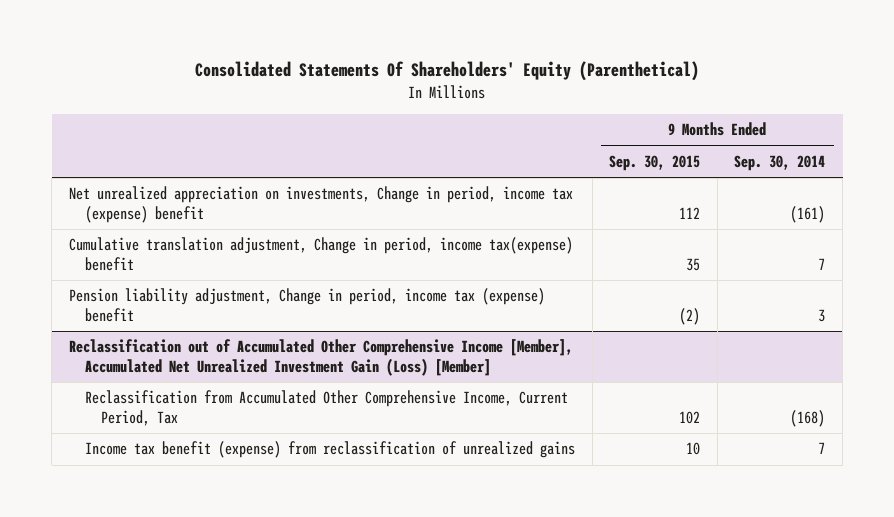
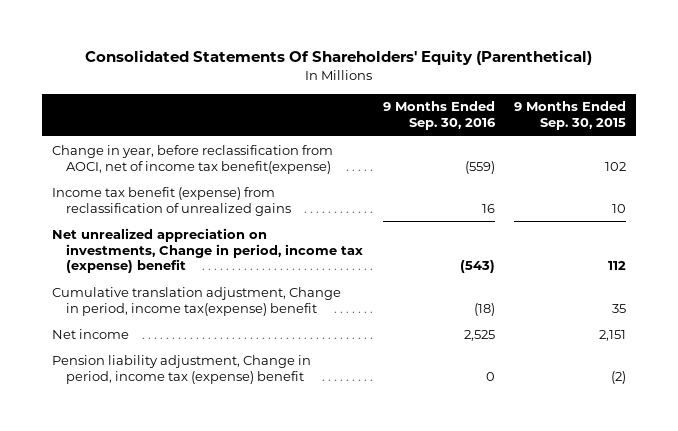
- | 9 Months Ended Sep. 30, 2015 | 9 Months Ended Sep. 30, 2014
+ | 9 Months Ended Sep. 30, 2016 | 9 Months Ended Sep. 30, 2015
+ Change in year, before reclassification from AOCI, net of income tax benefit(expense) | (559) | 102
+ Income tax benefit (expense) from reclassification of unrealized gains | 16 | 10
+ Net income | 2,525 | 2,151
- Reclassification out of Accumulated Other Comprehensive Income [Member], Accumulated Net Unrealized Investment Gain (Loss) [Member]
- Reclassification from Accumulated Other Comprehensive Income, Current Period, Tax | 102 | (168)
- Income tax benefit (expense) from reclassification of unrealized gains | 10 | 7

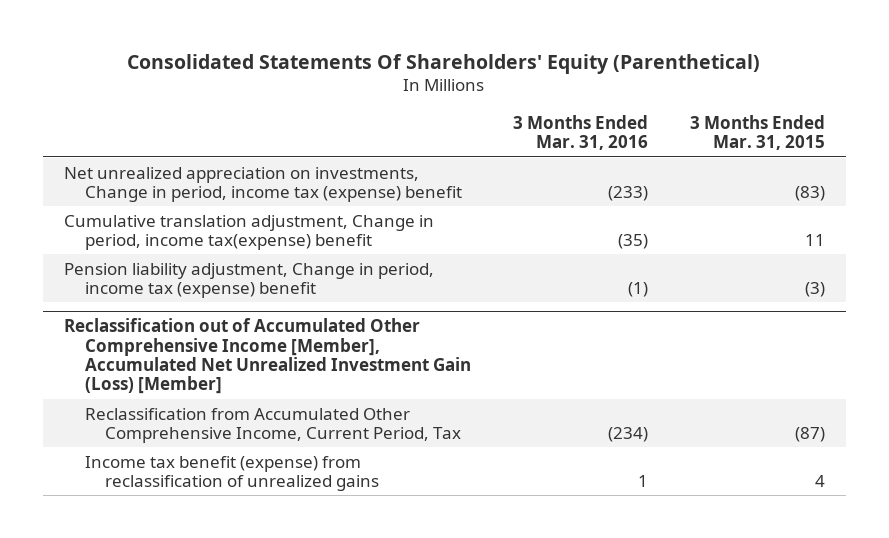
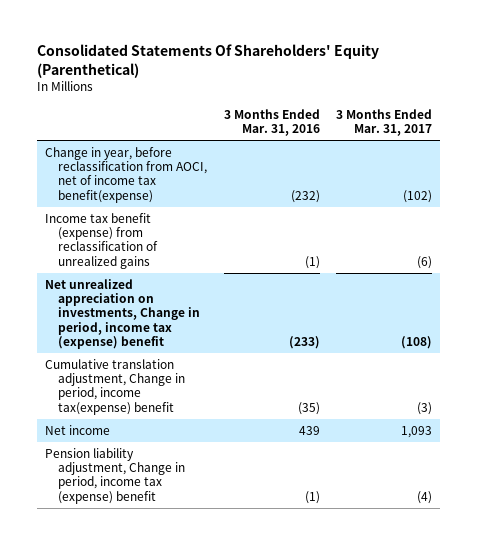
- | 3 Months Ended Mar. 31, 2016 | 3 Months Ended Mar. 31, 2015
+ | 3 Months Ended Mar. 31, 2016 | 3 Months Ended Mar. 31, 2017
+ Change in year, before reclassification from AOCI, net of income tax benefit(expense) | (232) | (102)
+ Income tax benefit (expense) from reclassification of unrealized gains | (1) | (6)
+ Net income | 439 | 1,093
- Reclassification out of Accumulated Other Comprehensive Income [Member], Accumulated Net Unrealized Investment Gain (Loss) [Member]
- Reclassification from Accumulated Other Comprehensive Income, Current Period, Tax | (234) | (87)
- Income tax benefit (expense) from reclassification of unrealized gains | 1 | 4

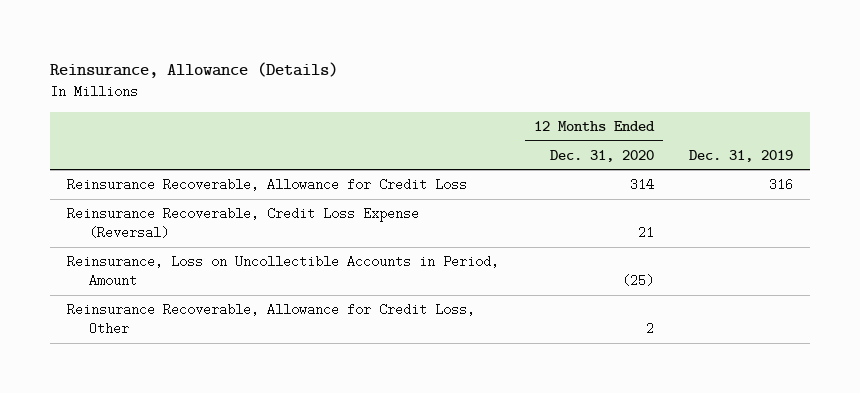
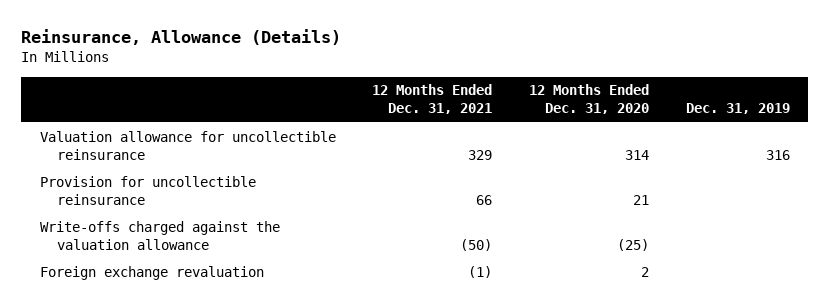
- | 12 Months Ended Dec. 31, 2020 | Dec. 31, 2019
+ | 12 Months Ended Dec. 31, 2021 | 12 Months Ended Dec. 31, 2020 | Dec. 31, 2019
- Reinsurance Recoverable, Allowance for Credit Loss | 314 | 316
- Reinsurance Recoverable, Credit Loss Expense (Reversal) | 21 |
- Reinsurance, Loss on Uncollectible Accounts in Period, Amount | (25) |
- Reinsurance Recoverable, Allowance for Credit Loss, Other | 2 |
+ Valuation allowance for uncollectible reinsurance | 329 | 314 | 316
+ Provision for uncollectible reinsurance | 66 | 21 |
+ Write-offs charged against the valuation allowance | (50) | (25) |
+ Foreign exchange revaluation | (1) | 2 |

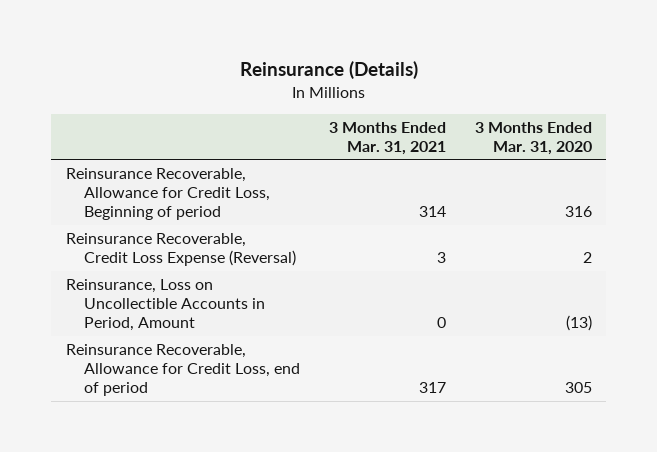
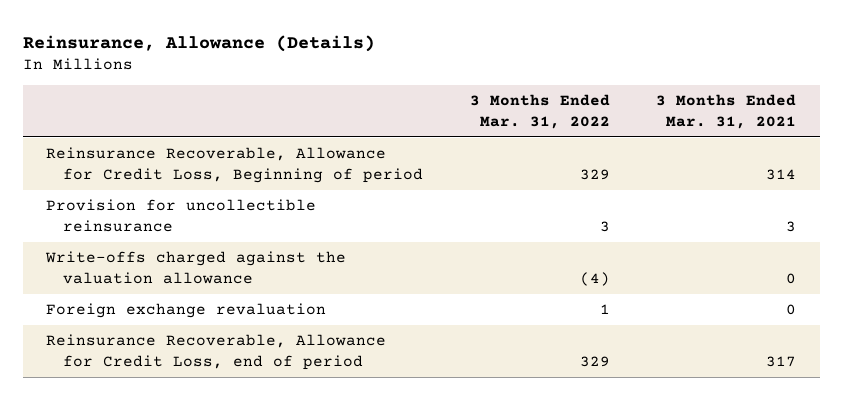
- Reinsurance (Details)
+ Reinsurance, Allowance (Details)
- | 3 Months Ended Mar. 31, 2021 | 3 Months Ended Mar. 31, 2020
+ | 3 Months Ended Mar. 31, 2022 | 3 Months Ended Mar. 31, 2021
- Reinsurance Recoverable, Credit Loss Expense (Reversal) | 3 | 2
- Reinsurance, Loss on Uncollectible Accounts in Period, Amount | 0 | (13)
+ Provision for uncollectible reinsurance | 3 | 3
+ Write-offs charged against the valuation allowance | (4) | 0
+ Foreign exchange revaluation | 1 | 0

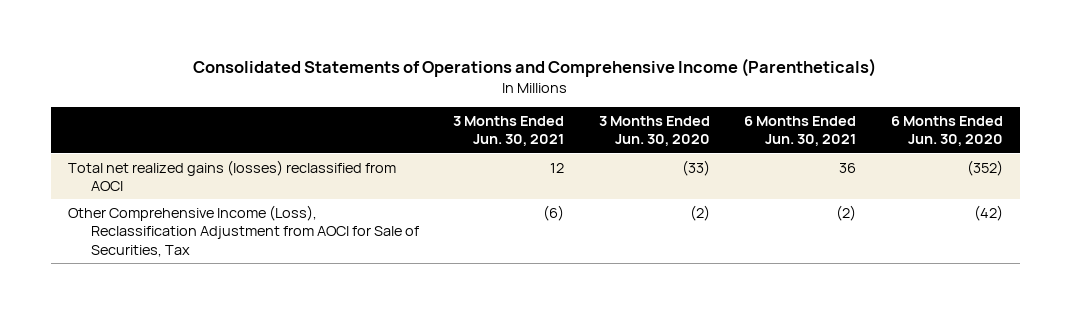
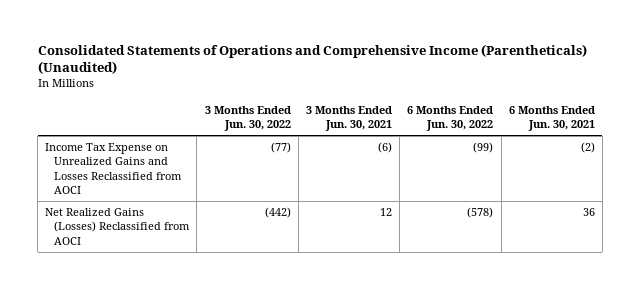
- Consolidated Statements of Operations and Comprehensive Income (Parentheticals)
+ Consolidated Statements of Operations and Comprehensive Income (Parentheticals) (Unaudited)
- | 3 Months Ended Jun. 30, 2021 | 3 Months Ended Jun. 30, 2020 | 6 Months Ended Jun. 30, 2021 | 6 Months Ended Jun. 30, 2020
+ | 3 Months Ended Jun. 30, 2022 | 3 Months Ended Jun. 30, 2021 | 6 Months Ended Jun. 30, 2022 | 6 Months Ended Jun. 30, 2021
- Total net realized gains (losses) reclassified from AOCI | 12 | (33) | 36 | (352)
- Other Comprehensive Income (Loss), Reclassification Adjustment from AOCI for Sale of Securities, Tax | (6) | (2) | (2) | (42)
+ Income Tax Expense on Unrealized Gains and Losses Reclassified from AOCI | (77) | (6) | (99) | (2)
+ Net Realized Gains (Losses) Reclassified from AOCI | (442) | 12 | (578) | 36

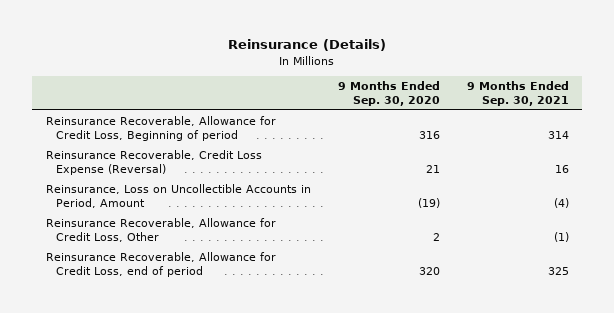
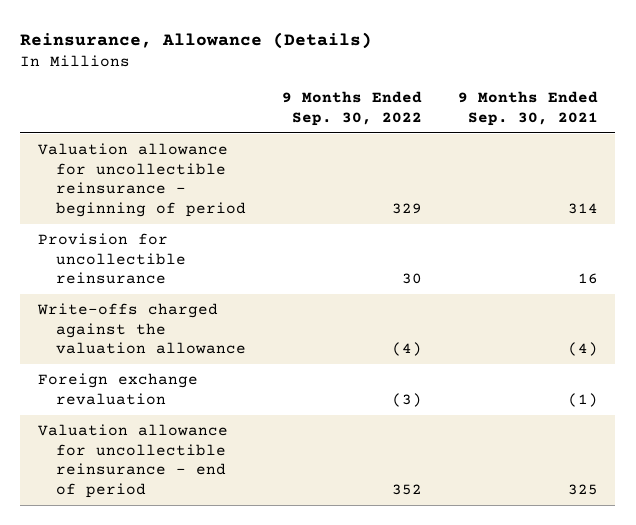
- Reinsurance (Details)
+ Reinsurance, Allowance (Details)
- | 9 Months Ended Sep. 30, 2020 | 9 Months Ended Sep. 30, 2021
+ | 9 Months Ended Sep. 30, 2022 | 9 Months Ended Sep. 30, 2021
- Reinsurance Recoverable, Allowance for Credit Loss, Beginning of period | 316 | 314
- Reinsurance Recoverable, Credit Loss Expense (Reversal) | 21 | 16
- Reinsurance, Loss on Uncollectible Accounts in Period, Amount | (19) | (4)
- Reinsurance Recoverable, Allowance for Credit Loss, Other | 2 | (1)
- Reinsurance Recoverable, Allowance for Credit Loss, end of period | 320 | 325
+ Valuation allowance for uncollectible reinsurance - beginning of period | 329 | 314
+ Provision for uncollectible reinsurance | 30 | 16
+ Write-offs charged against the valuation allowance | (4) | (4)
+ Foreign exchange revaluation | (3) | (1)
+ Valuation allowance for uncollectible reinsurance - end of period | 352 | 325

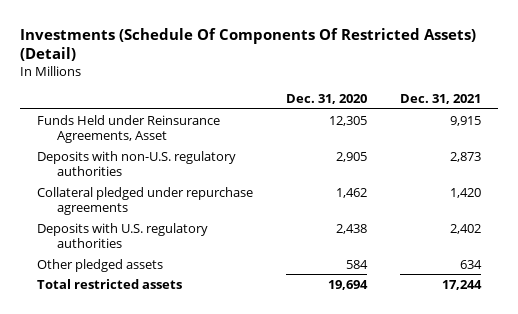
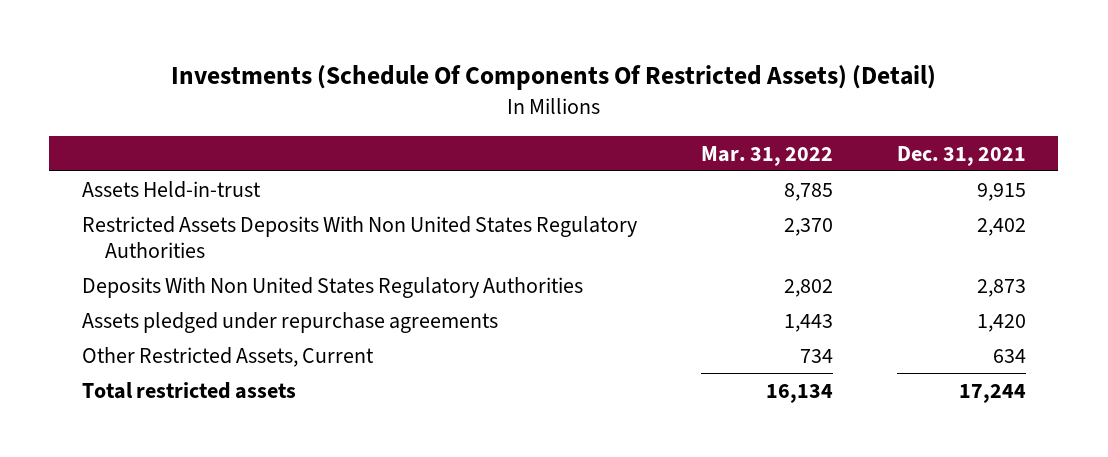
- | Dec. 31, 2020 | Dec. 31, 2021
+ | Mar. 31, 2022 | Dec. 31, 2021
- Funds Held under Reinsurance Agreements, Asset | 12,305 | 9,915
- Deposits with non-U.S. regulatory authorities | 2,905 | 2,873
- Collateral pledged under repurchase agreements | 1,462 | 1,420
- Deposits with U.S. regulatory authorities | 2,438 | 2,402
- Other pledged assets | 584 | 634
+ Assets Held-in-trust | 8,785 | 9,915
+ Restricted Assets Deposits With Non United States Regulatory Authorities | 2,370 | 2,402
+ Deposits With Non United States Regulatory Authorities | 2,802 | 2,873
+ Assets pledged under repurchase agreements | 1,443 | 1,420
+ Other Restricted Assets, Current | 734 | 634

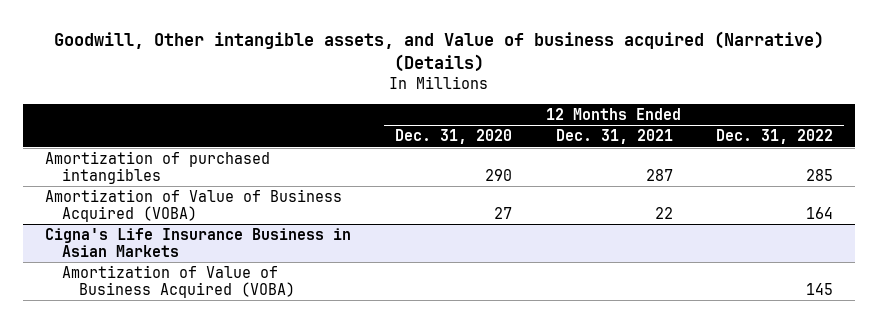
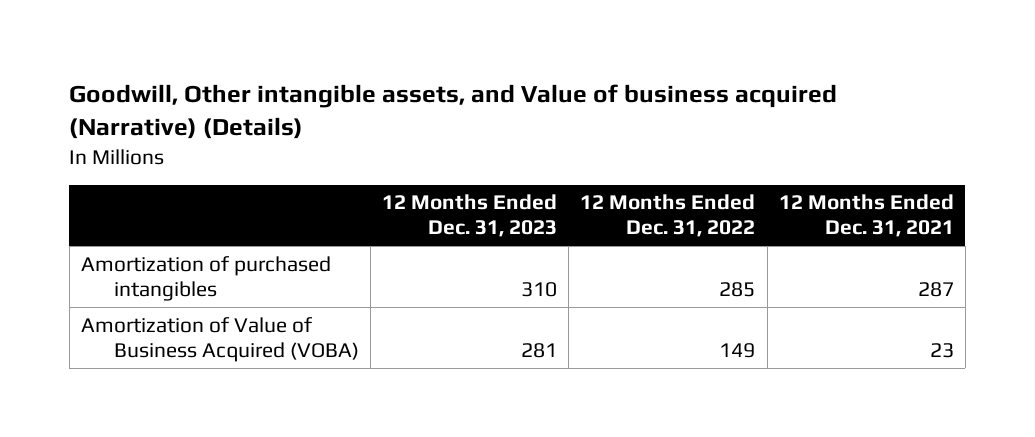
- | 12 Months Ended Dec. 31, 2020 | 12 Months Ended Dec. 31, 2021 | 12 Months Ended Dec. 31, 2022
+ | 12 Months Ended Dec. 31, 2023 | 12 Months Ended Dec. 31, 2022 | 12 Months Ended Dec. 31, 2021
- Amortization of Value of Business Acquired (VOBA) | 27 | 22 | 164
- Cigna's Life Insurance Business in Asian Markets
- Amortization of Value of Business Acquired (VOBA) | | | 145
+ Amortization of Value of Business Acquired (VOBA) | 281 | 149 | 23

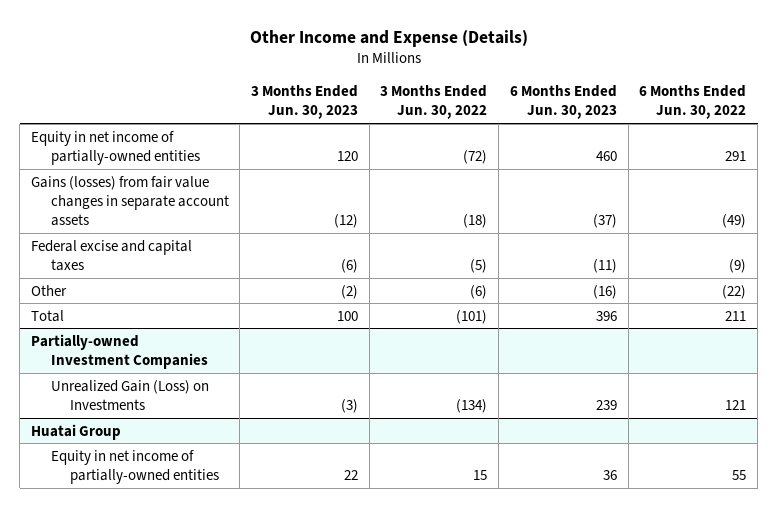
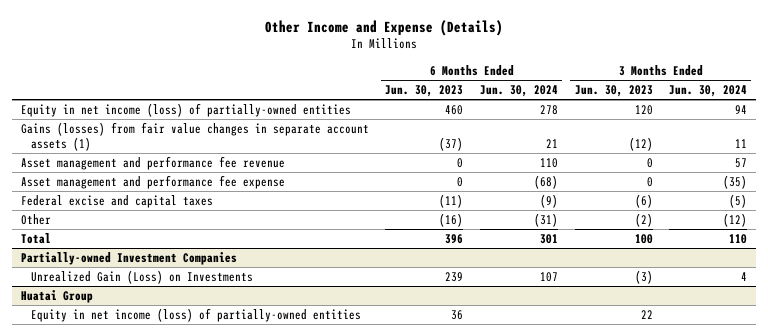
- | 3 Months Ended Jun. 30, 2023 | 3 Months Ended Jun. 30, 2022 | 6 Months Ended Jun. 30, 2023 | 6 Months Ended Jun. 30, 2022
+ | 6 Months Ended Jun. 30, 2023 | 6 Months Ended Jun. 30, 2024 | 3 Months Ended Jun. 30, 2023 | 3 Months Ended Jun. 30, 2024
- Equity in net income of partially-owned entities | 120 | (72) | 460 | 291
- Gains (losses) from fair value changes in separate account assets | (12) | (18) | (37) | (49)
+ Equity in net income (loss) of partially-owned entities | 460 | 278 | 120 | 94
+ Gains (losses) from fair value changes in separate account assets (1) | (37) | 21 | (12) | 11
+ Asset management and performance fee revenue | 0 | 110 | 0 | 57
+ Asset management and performance fee expense | 0 | (68) | 0 | (35)
@ Huatai Group
- Equity in net income of partially-owned entities | 22 | 15 | 36 | 55
+ Equity in net income (loss) of partially-owned entities | 36 | | 22 |

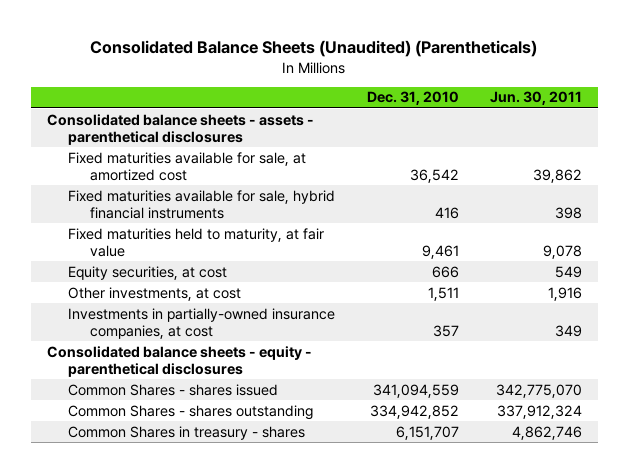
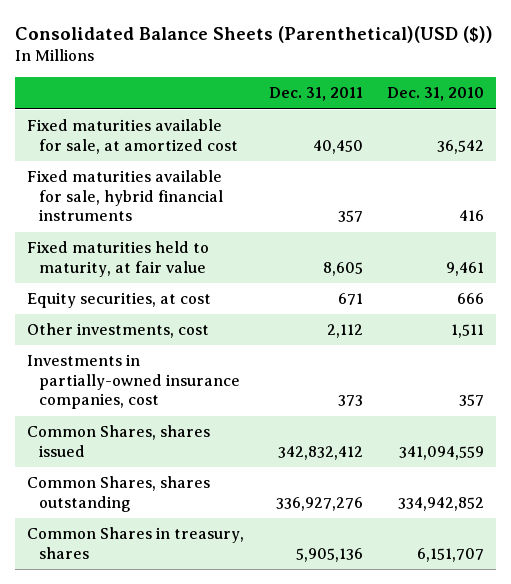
- Consolidated Balance Sheets (Unaudited) (Parentheticals)
+ Consolidated Balance Sheets (Parenthetical)(USD ($))
- | Dec. 31, 2010 | Jun. 30, 2011
+ | Dec. 31, 2011 | Dec. 31, 2010
- Consolidated balance sheets - assets - parenthetical disclosures
- Other investments, at cost | 1,511 | 1,916
- Investments in partially-owned insurance companies, at cost | 357 | 349
- Consolidated balance sheets - equity - parenthetical disclosures
- Common Shares - shares issued | 341,094,559 | 342,775,070
- Common Shares - shares outstanding | 334,942,852 | 337,912,324
- Common Shares in treasury - shares | 6,151,707 | 4,862,746
+ Other investments, cost | 2,112 | 1,511
+ Investments in partially-owned insurance companies, cost | 373 | 357
+ Common Shares, shares issued | 342,832,412 | 341,094,559
+ Common Shares, shares outstanding | 336,927,276 | 334,942,852
+ Common Shares in treasury, shares | 5,905,136 | 6,151,707

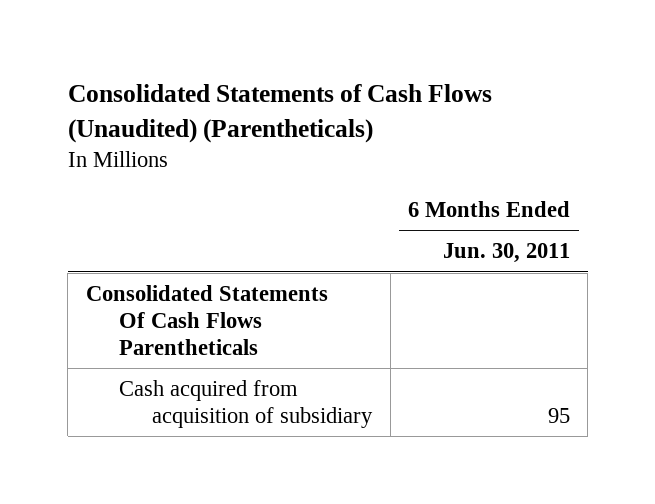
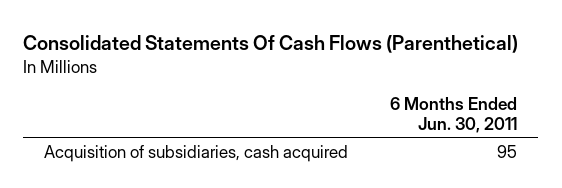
- Consolidated Statements of Cash Flows (Unaudited) (Parentheticals)
+ Consolidated Statements Of Cash Flows (Parenthetical)
- Consolidated Statements Of Cash Flows Parentheticals
- Cash acquired from acquisition of subsidiary | 95
+ Acquisition of subsidiaries, cash acquired | 95

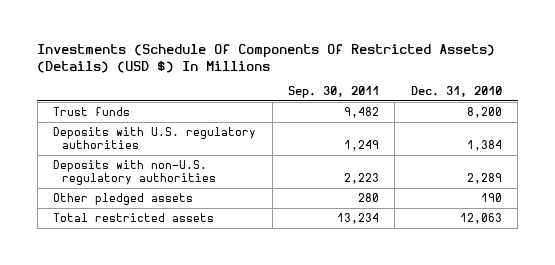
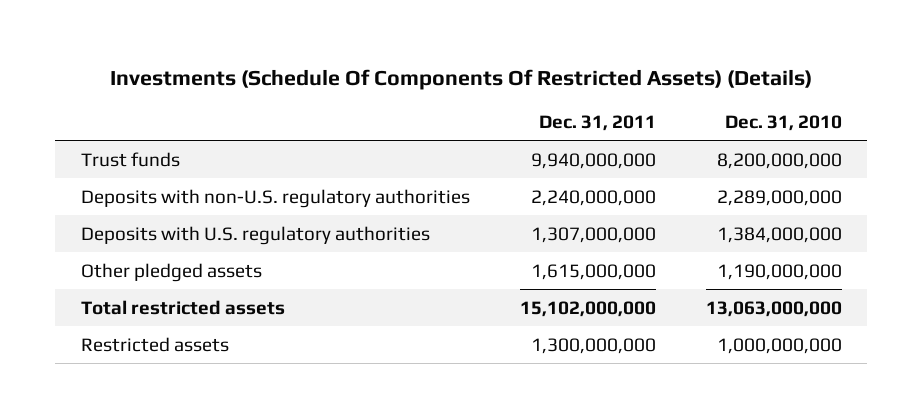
- Investments (Schedule Of Components Of Restricted Assets) (Details) (USD $) In Millions
+ Investments (Schedule Of Components Of Restricted Assets) (Details)
- | Sep. 30, 2011 | Dec. 31, 2010
+ | Dec. 31, 2011 | Dec. 31, 2010
- Trust funds | 9,482 | 8,200
- Deposits with U.S. regulatory authorities | 1,249 | 1,384
- Deposits with non-U.S. regulatory authorities | 2,223 | 2,289
- Other pledged assets | 280 | 190
- Total restricted assets | 13,234 | 12,063
+ Trust funds | 9,940,000,000 | 8,200,000,000
+ Deposits with non-U.S. regulatory authorities | 2,240,000,000 | 2,289,000,000
+ Deposits with U.S. regulatory authorities | 1,307,000,000 | 1,384,000,000
+ Other pledged assets | 1,615,000,000 | 1,190,000,000
+ Total restricted assets | 15,102,000,000 | 13,063,000,000
+ Restricted assets | 1,300,000,000 | 1,000,000,000

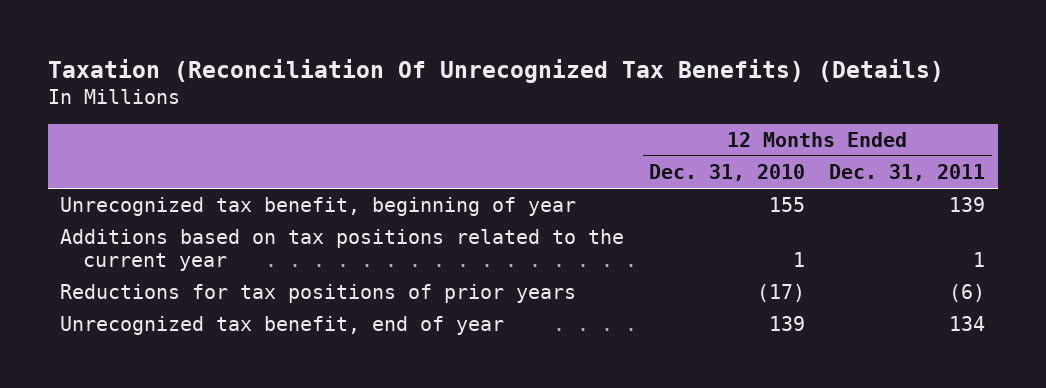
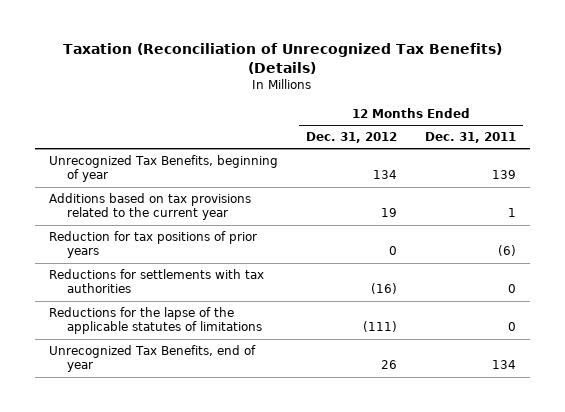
- Taxation (Reconciliation Of Unrecognized Tax Benefits) (Details)
+ Taxation (Reconciliation of Unrecognized Tax Benefits) (Details)
- | 12 Months Ended Dec. 31, 2010 | 12 Months Ended Dec. 31, 2011
+ | 12 Months Ended Dec. 31, 2012 | 12 Months Ended Dec. 31, 2011
- Unrecognized tax benefit, beginning of year | 155 | 139
- Additions based on tax positions related to the current year | 1 | 1
- Reductions for tax positions of prior years | (17) | (6)
- Unrecognized tax benefit, end of year | 139 | 134
+ Unrecognized Tax Benefits, beginning of year | 134 | 139
+ Additions based on tax provisions related to the current year | 19 | 1
+ Reduction for tax positions of prior years | 0 | (6)
+ Reductions for settlements with tax authorities | (16) | 0
+ Reductions for the lapse of the applicable statutes of limitations | (111) | 0
+ Unrecognized Tax Benefits, end of year | 26 | 134

